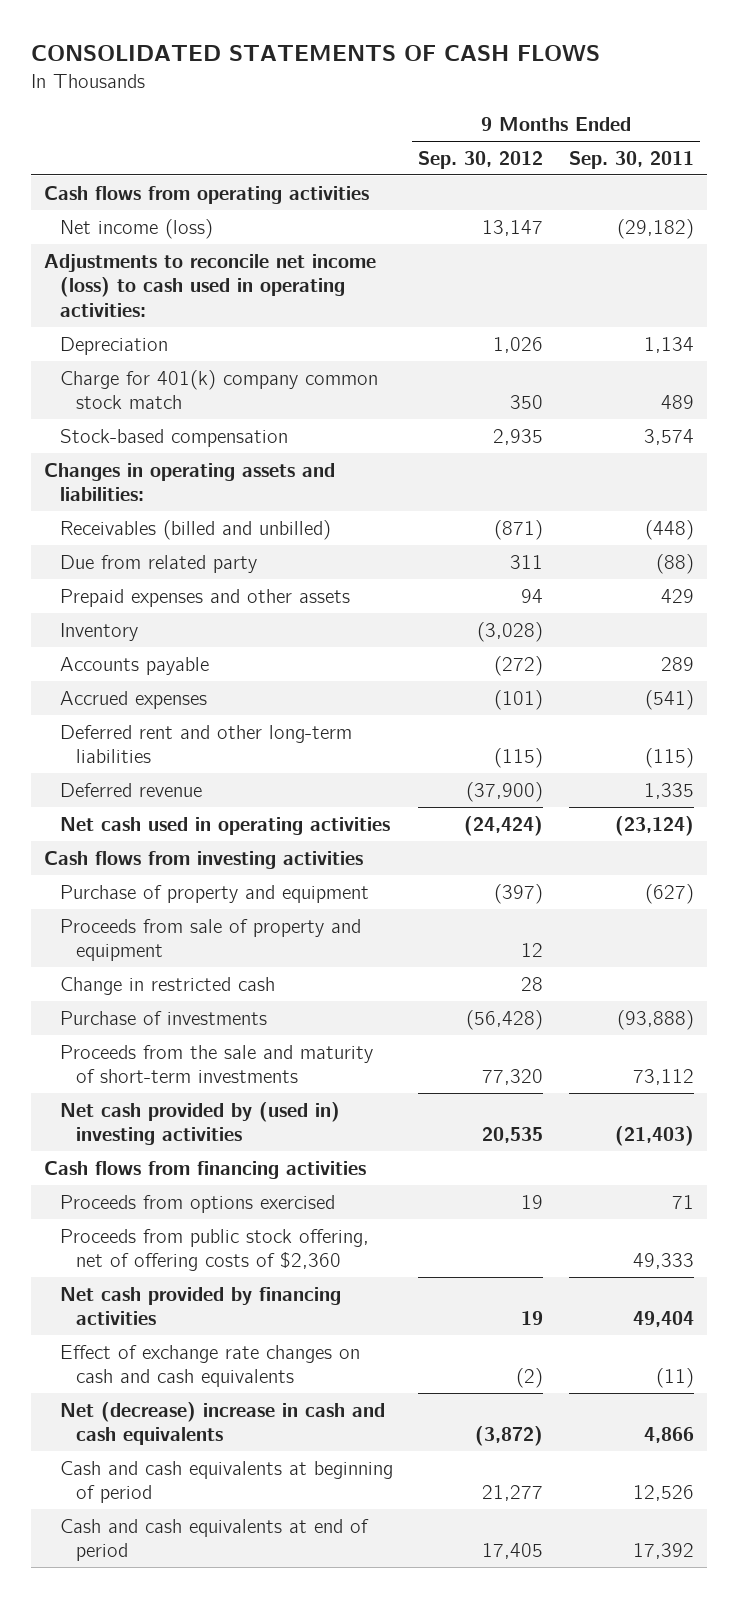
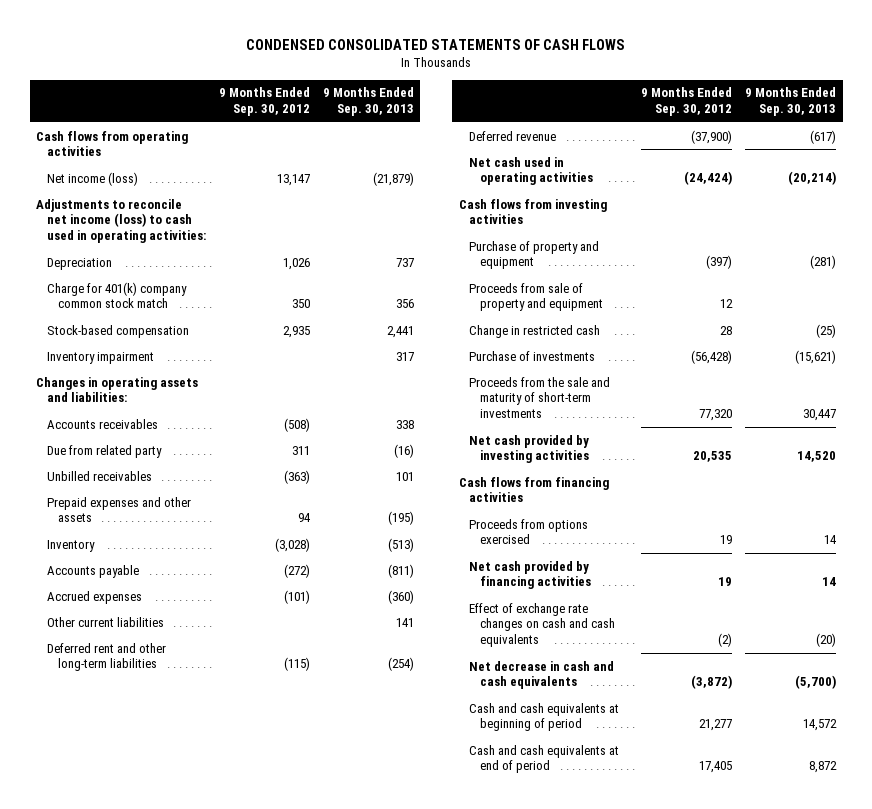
- CONSOLIDATED STATEMENTS OF CASH FLOWS
+ CONDENSED CONSOLIDATED STATEMENTS OF CASH FLOWS
- | 9 Months Ended Sep. 30, 2012 | 9 Months Ended Sep. 30, 2011
+ | 9 Months Ended Sep. 30, 2012 | 9 Months Ended Sep. 30, 2013
+ Inventory impairment | | 317
- Receivables (billed and unbilled) | (871) | (448)
+ Accounts receivables | (508) | 338
+ Unbilled receivables | (363) | 101
+ Other current liabilities | | 141
- Net cash provided by (used in) investing activities | 20,535 | (21,403)
+ Net cash provided by investing activities | 20,535 | 14,520
- Proceeds from public stock offering, net of offering costs of $2,360 | | 49,333
- Net (decrease) increase in cash and cash equivalents | (3,872) | 4,866
+ Net decrease in cash and cash equivalents | (3,872) | (5,700)

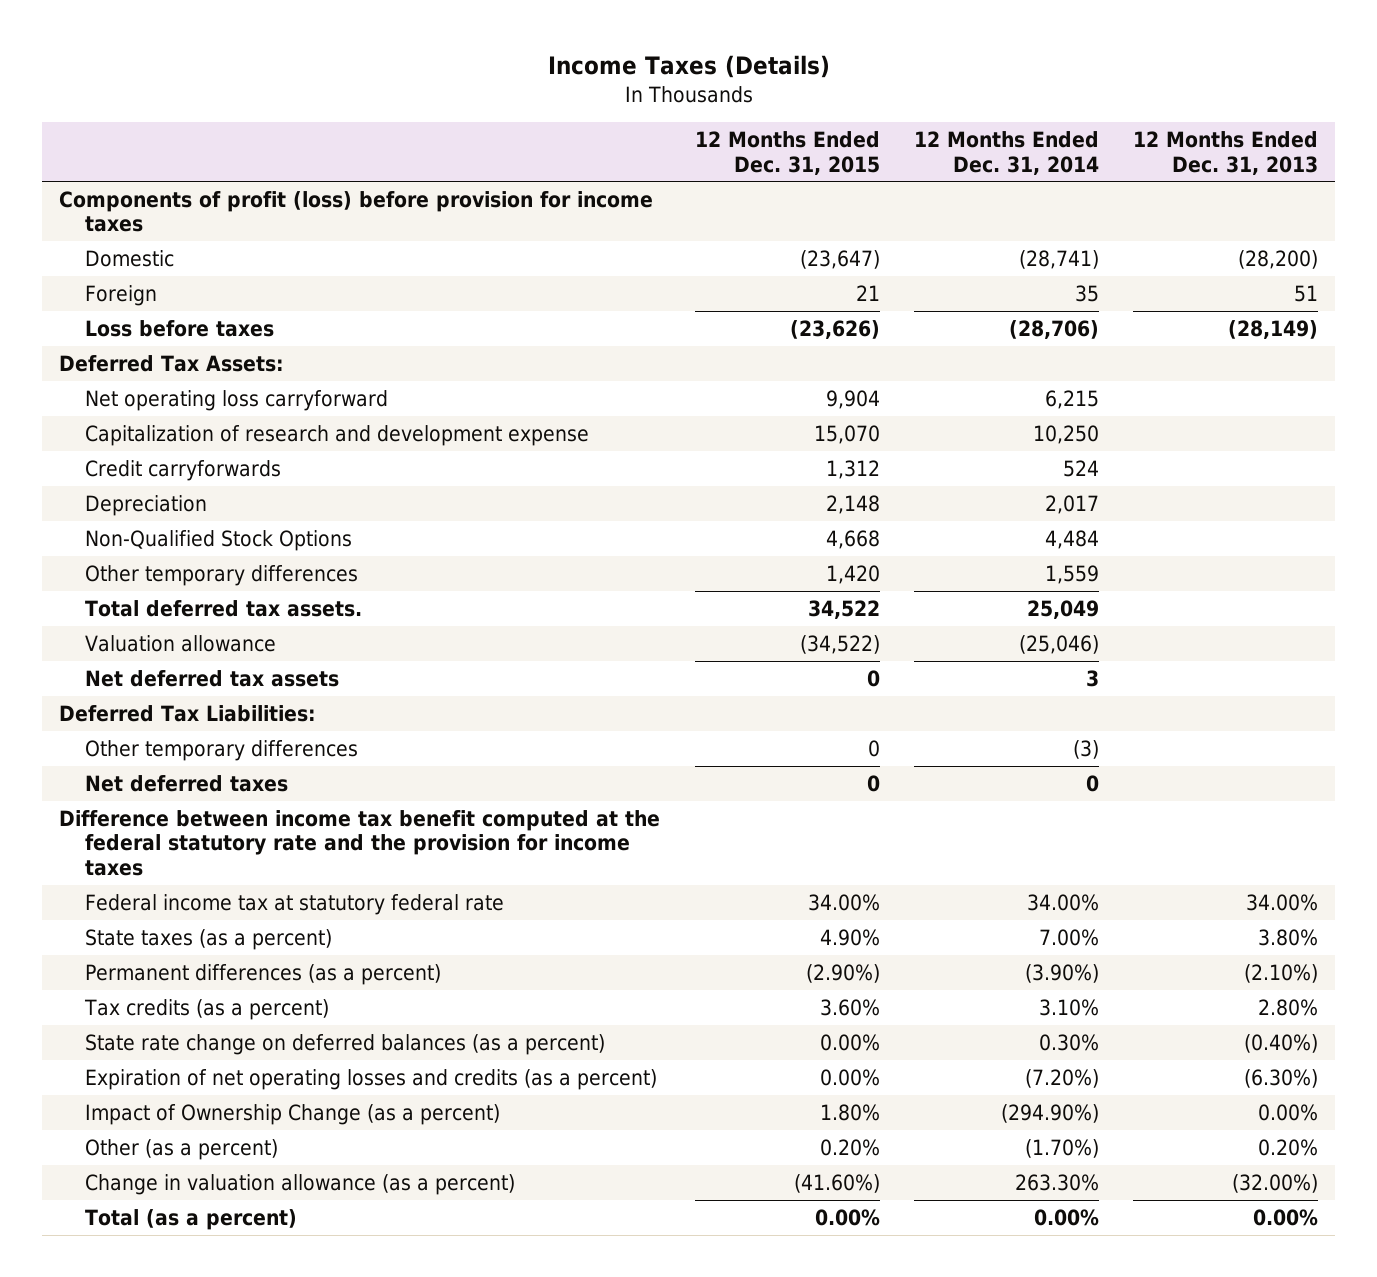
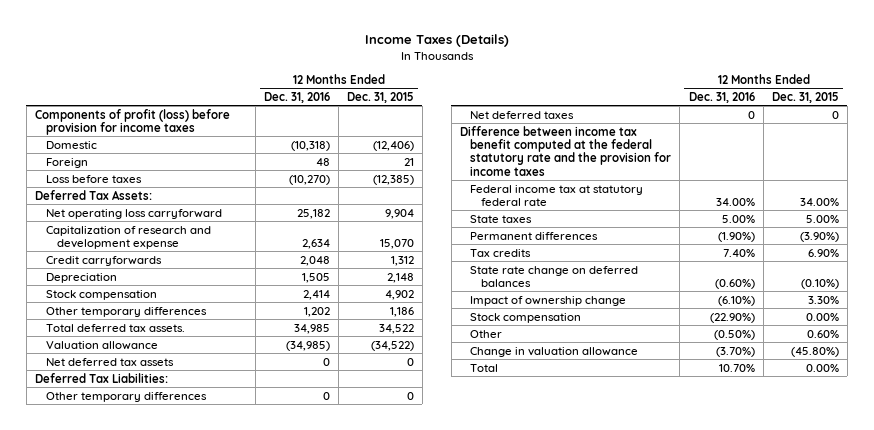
- | 12 Months Ended Dec. 31, 2015 | 12 Months Ended Dec. 31, 2014 | 12 Months Ended Dec. 31, 2013
+ | 12 Months Ended Dec. 31, 2016 | 12 Months Ended Dec. 31, 2015
- Domestic | (23,647) | (28,741) | (28,200)
+ Domestic | (10,318) | (12,406)
- Loss before taxes | (23,626) | (28,706) | (28,149)
+ Loss before taxes | (10,270) | (12,385)
- Non-Qualified Stock Options | 4,668 | 4,484 |
- Other temporary differences | 1,420 | 1,559 |
+ Stock compensation | 2,414 | 4,902
+ Other temporary differences | 1,202 | 1,186
- State taxes (as a percent) | 4.90% | 7.00% | 3.80%
- Permanent differences (as a percent) | (2.90%) | (3.90%) | (2.10%)
- Tax credits (as a percent) | 3.60% | 3.10% | 2.80%
- State rate change on deferred balances (as a percent) | 0.00% | 0.30% | (0.40%)
- Expiration of net operating losses and credits (as a percent) | 0.00% | (7.20%) | (6.30%)
- Impact of Ownership Change (as a percent) | 1.80% | (294.90%) | 0.00%
- Other (as a percent) | 0.20% | (1.70%) | 0.20%
- Change in valuation allowance (as a percent) | (41.60%) | 263.30% | (32.00%)
- Total (as a percent) | 0.00% | 0.00% | 0.00%
+ State taxes | 5.00% | 5.00%
+ Permanent differences | (1.90%) | (3.90%)
+ Tax credits | 7.40% | 6.90%
+ State rate change on deferred balances | (0.60%) | (0.10%)
+ Impact of ownership change | (6.10%) | 3.30%
+ Stock compensation | (22.90%) | 0.00%
+ Other | (0.50%) | 0.60%
+ Change in valuation allowance | (3.70%) | (45.80%)
+ Total | 10.70% | 0.00%

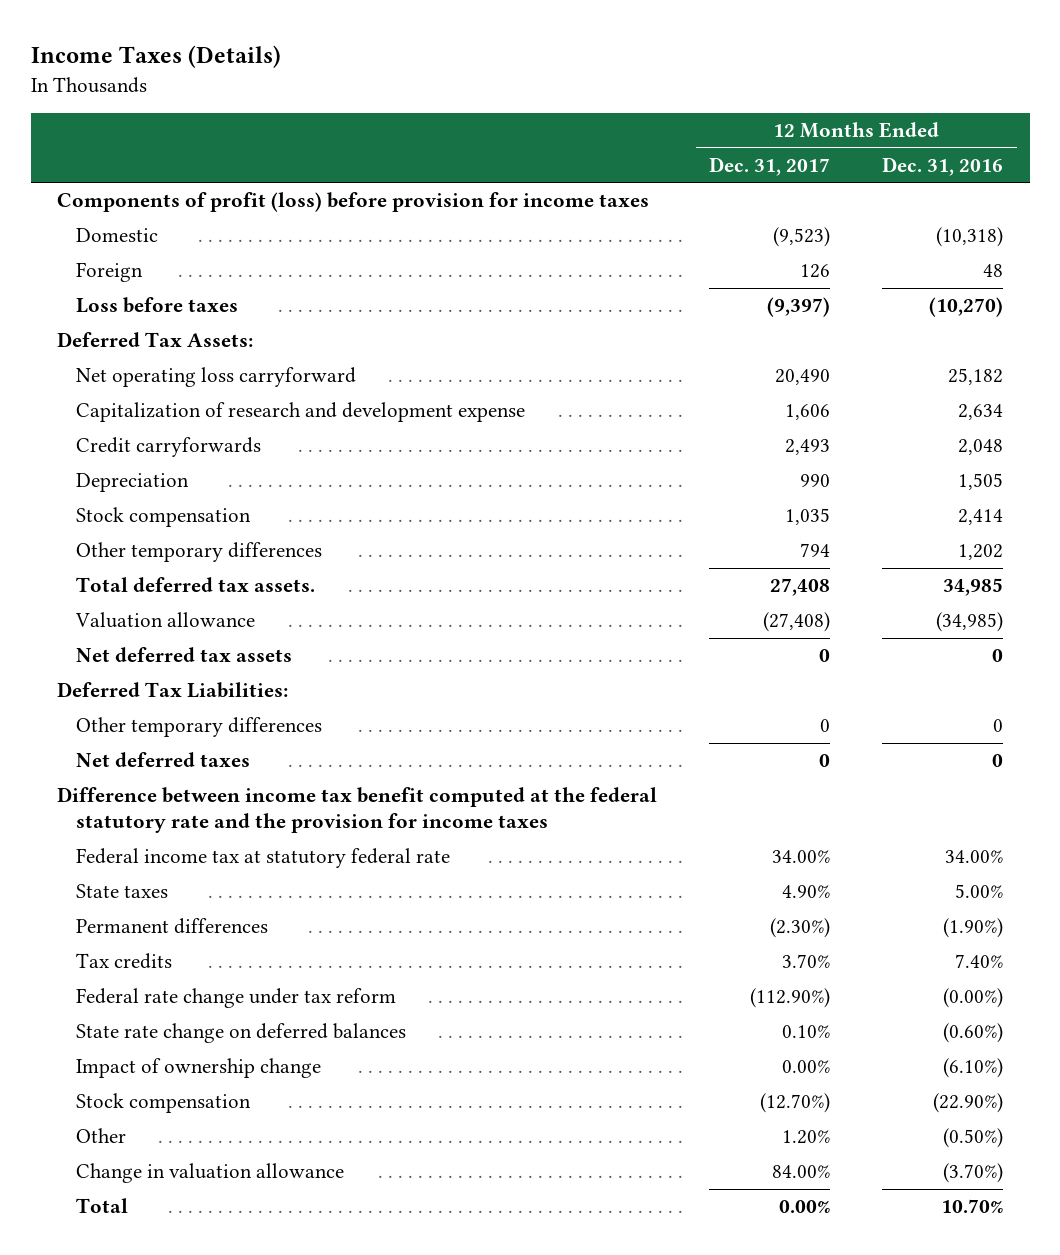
- | 12 Months Ended Dec. 31, 2016 | 12 Months Ended Dec. 31, 2015
+ | 12 Months Ended Dec. 31, 2017 | 12 Months Ended Dec. 31, 2016
+ Federal rate change under tax reform | (112.90%) | (0.00%)

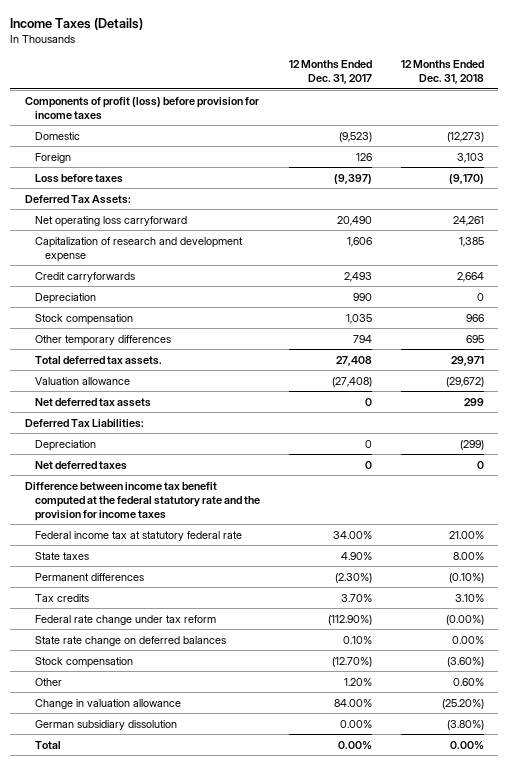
- | 12 Months Ended Dec. 31, 2017 | 12 Months Ended Dec. 31, 2016
+ | 12 Months Ended Dec. 31, 2017 | 12 Months Ended Dec. 31, 2018
- Other temporary differences | 0 | 0
+ Depreciation | 0 | (299)
- Impact of ownership change | 0.00% | (6.10%)
+ German subsidiary dissolution | 0.00% | (3.80%)

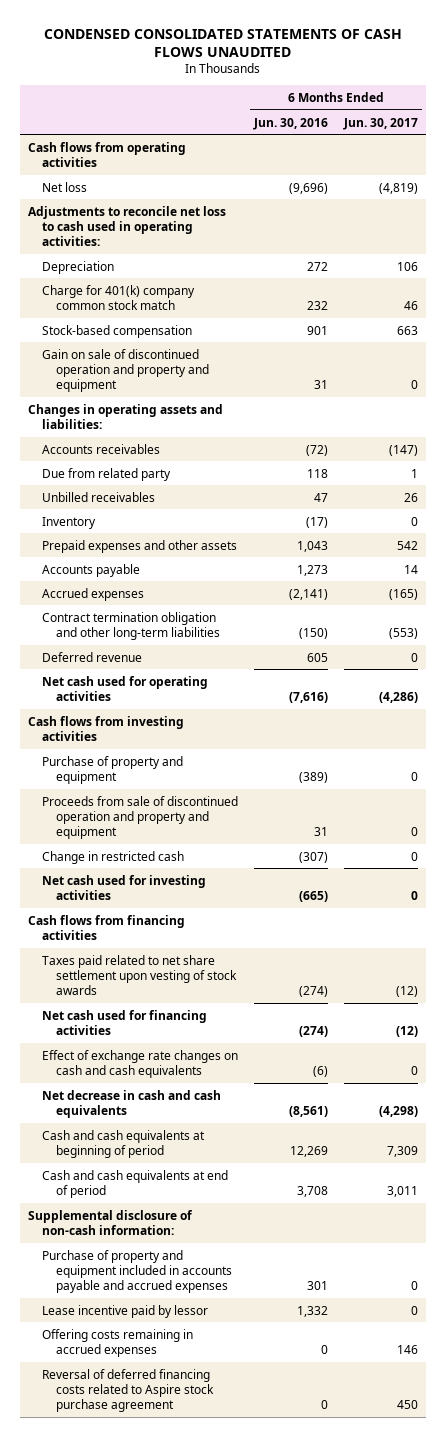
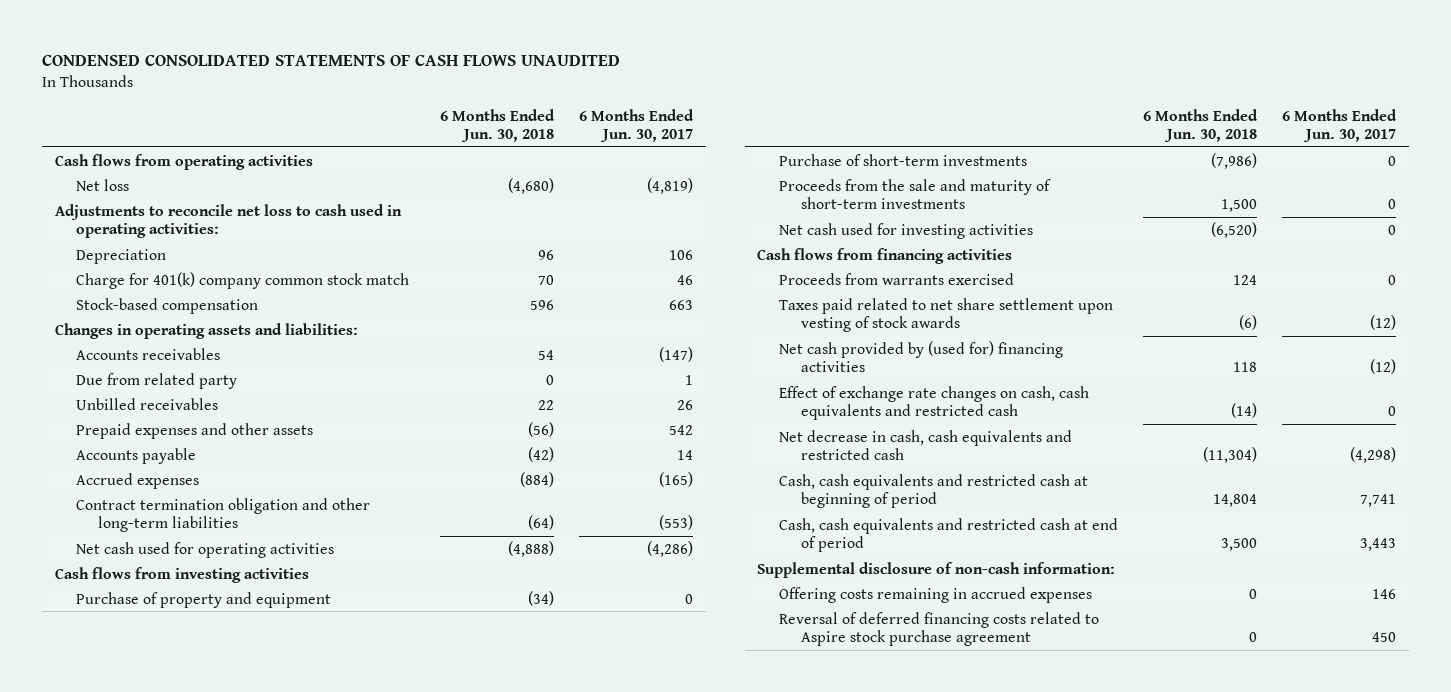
- | 6 Months Ended Jun. 30, 2016 | 6 Months Ended Jun. 30, 2017
+ | 6 Months Ended Jun. 30, 2018 | 6 Months Ended Jun. 30, 2017
- Gain on sale of discontinued operation and property and equipment | 31 | 0
- Inventory | (17) | 0
- Deferred revenue | 605 | 0
- Proceeds from sale of discontinued operation and property and equipment | 31 | 0
- Change in restricted cash | (307) | 0
+ Purchase of short-term investments | (7,986) | 0
+ Proceeds from the sale and maturity of short-term investments | 1,500 | 0
+ Proceeds from warrants exercised | 124 | 0
- Net cash used for financing activities | (274) | (12)
- Effect of exchange rate changes on cash and cash equivalents | (6) | 0
- Net decrease in cash and cash equivalents | (8,561) | (4,298)
- Cash and cash equivalents at beginning of period | 12,269 | 7,309
- Cash and cash equivalents at end of period | 3,708 | 3,011
+ Net cash provided by (used for) financing activities | 118 | (12)
+ Effect of exchange rate changes on cash, cash equivalents and restricted cash | (14) | 0
+ Net decrease in cash, cash equivalents and restricted cash | (11,304) | (4,298)
+ Cash, cash equivalents and restricted cash at beginning of period | 14,804 | 7,741
+ Cash, cash equivalents and restricted cash at end of period | 3,500 | 3,443
- Purchase of property and equipment included in accounts payable and accrued expenses | 301 | 0
- Lease incentive paid by lessor | 1,332 | 0

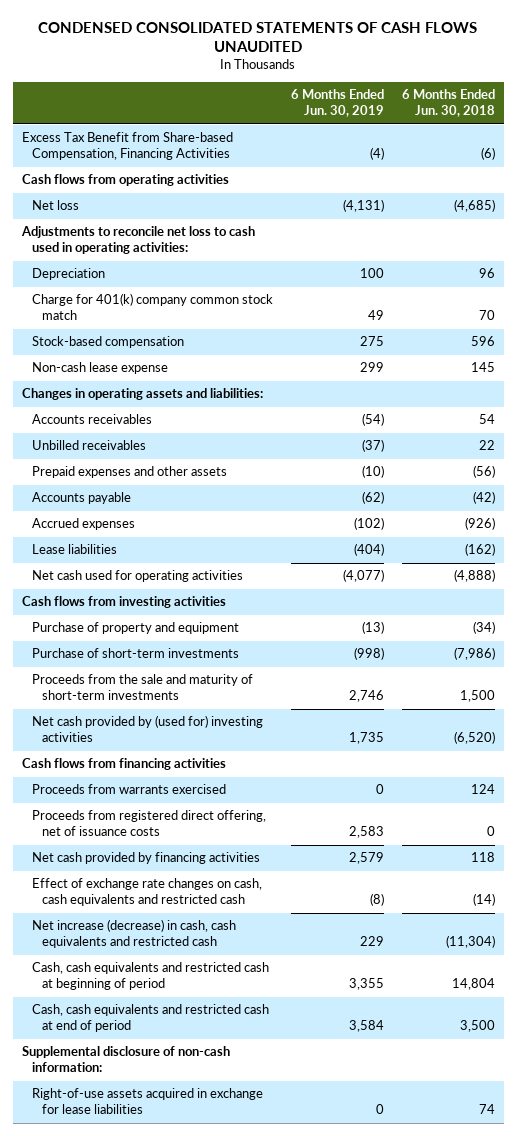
- | 6 Months Ended Jun. 30, 2018 | 6 Months Ended Jun. 30, 2017
+ | 6 Months Ended Jun. 30, 2019 | 6 Months Ended Jun. 30, 2018
+ Excess Tax Benefit from Share-based Compensation, Financing Activities | (4) | (6)
- Net loss | (4,680) | (4,819)
+ Net loss | (4,131) | (4,685)
+ Non-cash lease expense | 299 | 145
- Due from related party | 0 | 1
- Accrued expenses | (884) | (165)
- Contract termination obligation and other long-term liabilities | (64) | (553)
+ Accrued expenses | (102) | (926)
+ Lease liabilities | (404) | (162)
- Net cash used for investing activities | (6,520) | 0
+ Net cash provided by (used for) investing activities | 1,735 | (6,520)
- Taxes paid related to net share settlement upon vesting of stock awards | (6) | (12)
- Net cash provided by (used for) financing activities | 118 | (12)
+ Proceeds from registered direct offering, net of issuance costs | 2,583 | 0
+ Net cash provided by financing activities | 2,579 | 118
- Net decrease in cash, cash equivalents and restricted cash | (11,304) | (4,298)
+ Net increase (decrease) in cash, cash equivalents and restricted cash | 229 | (11,304)
- Offering costs remaining in accrued expenses | 0 | 146
- Reversal of deferred financing costs related to Aspire stock purchase agreement | 0 | 450
+ Right-of-use assets acquired in exchange for lease liabilities | 0 | 74

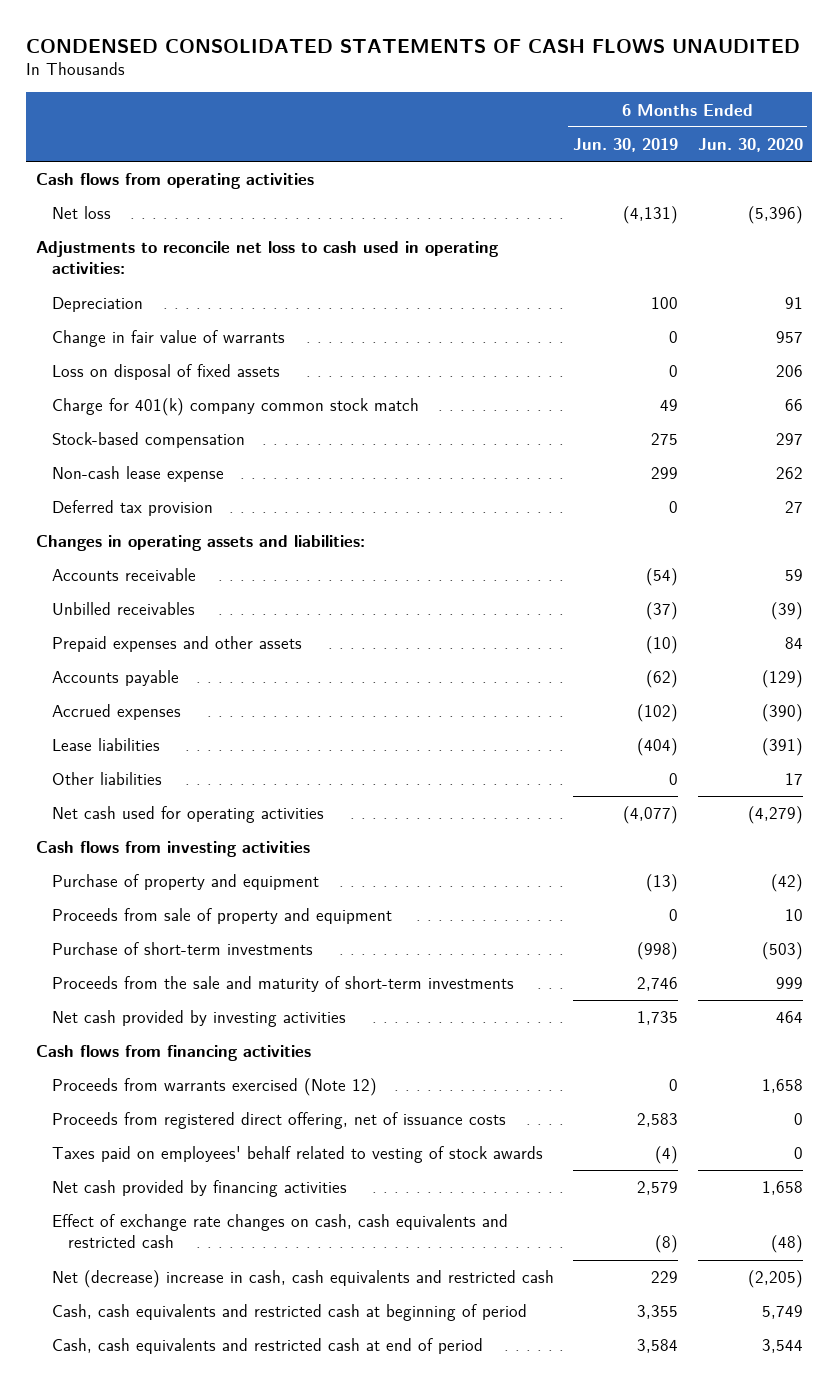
- | 6 Months Ended Jun. 30, 2019 | 6 Months Ended Jun. 30, 2018
+ | 6 Months Ended Jun. 30, 2019 | 6 Months Ended Jun. 30, 2020
- Excess Tax Benefit from Share-based Compensation, Financing Activities | (4) | (6)
+ Change in fair value of warrants | 0 | 957
+ Loss on disposal of fixed assets | 0 | 206
+ Deferred tax provision | 0 | 27
- Accounts receivables | (54) | 54
+ Accounts receivable | (54) | 59
+ Other liabilities | 0 | 17
+ Proceeds from sale of property and equipment | 0 | 10
- Net cash provided by (used for) investing activities | 1,735 | (6,520)
+ Net cash provided by investing activities | 1,735 | 464
- Proceeds from warrants exercised | 0 | 124
+ Proceeds from warrants exercised (Note 12) | 0 | 1,658
+ Taxes paid on employees' behalf related to vesting of stock awards | (4) | 0
- Net increase (decrease) in cash, cash equivalents and restricted cash | 229 | (11,304)
+ Net (decrease) increase in cash, cash equivalents and restricted cash | 229 | (2,205)
- Supplemental disclosure of non-cash information:
- Right-of-use assets acquired in exchange for lease liabilities | 0 | 74

